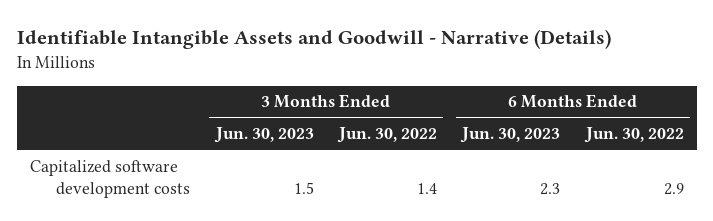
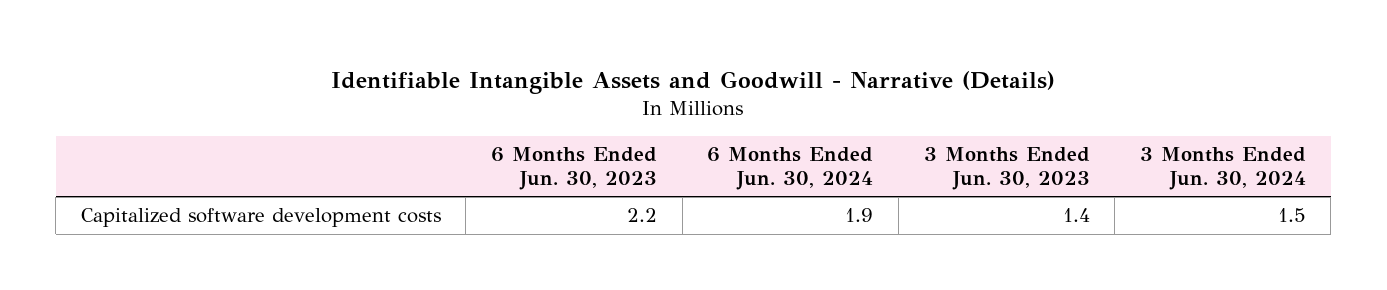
- | 3 Months Ended Jun. 30, 2023 | 3 Months Ended Jun. 30, 2022 | 6 Months Ended Jun. 30, 2023 | 6 Months Ended Jun. 30, 2022
+ | 6 Months Ended Jun. 30, 2023 | 6 Months Ended Jun. 30, 2024 | 3 Months Ended Jun. 30, 2023 | 3 Months Ended Jun. 30, 2024
- Capitalized software development costs | 1.5 | 1.4 | 2.3 | 2.9
+ Capitalized software development costs | 2.2 | 1.9 | 1.4 | 1.5

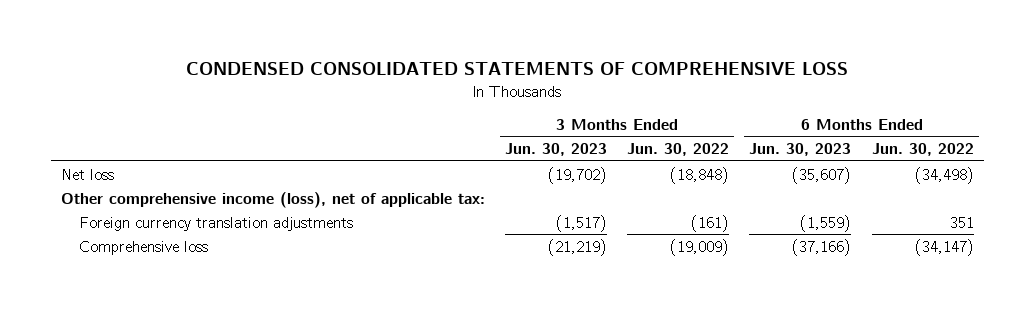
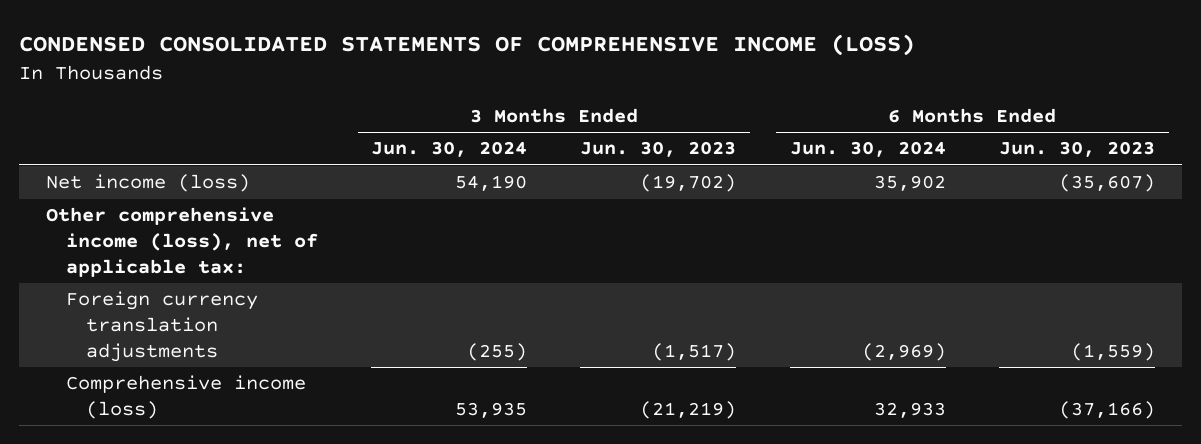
- CONDENSED CONSOLIDATED STATEMENTS OF COMPREHENSIVE LOSS
+ CONDENSED CONSOLIDATED STATEMENTS OF COMPREHENSIVE INCOME (LOSS)
- | 3 Months Ended Jun. 30, 2023 | 3 Months Ended Jun. 30, 2022 | 6 Months Ended Jun. 30, 2023 | 6 Months Ended Jun. 30, 2022
+ | 3 Months Ended Jun. 30, 2024 | 3 Months Ended Jun. 30, 2023 | 6 Months Ended Jun. 30, 2024 | 6 Months Ended Jun. 30, 2023
- Net loss | (19,702) | (18,848) | (35,607) | (34,498)
+ Net income (loss) | 54,190 | (19,702) | 35,902 | (35,607)
- Comprehensive loss | (21,219) | (19,009) | (37,166) | (34,147)
+ Comprehensive income (loss) | 53,935 | (21,219) | 32,933 | (37,166)

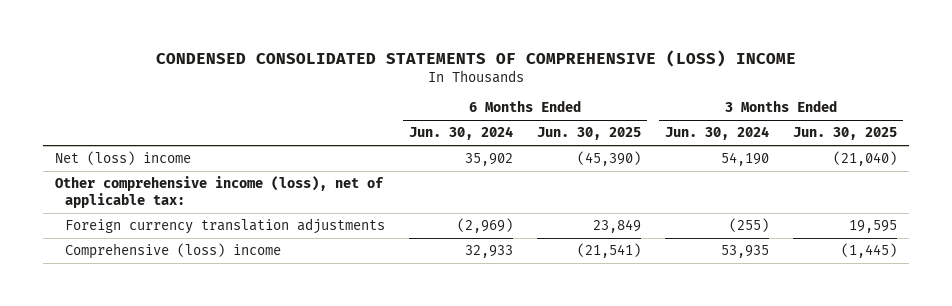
- CONDENSED CONSOLIDATED STATEMENTS OF COMPREHENSIVE INCOME (LOSS)
+ CONDENSED CONSOLIDATED STATEMENTS OF COMPREHENSIVE (LOSS) INCOME
- | 3 Months Ended Jun. 30, 2024 | 3 Months Ended Jun. 30, 2023 | 6 Months Ended Jun. 30, 2024 | 6 Months Ended Jun. 30, 2023
+ | 6 Months Ended Jun. 30, 2024 | 6 Months Ended Jun. 30, 2025 | 3 Months Ended Jun. 30, 2024 | 3 Months Ended Jun. 30, 2025
- Net income (loss) | 54,190 | (19,702) | 35,902 | (35,607)
+ Net (loss) income | 35,902 | (45,390) | 54,190 | (21,040)
- Comprehensive income (loss) | 53,935 | (21,219) | 32,933 | (37,166)
+ Comprehensive (loss) income | 32,933 | (21,541) | 53,935 | (1,445)

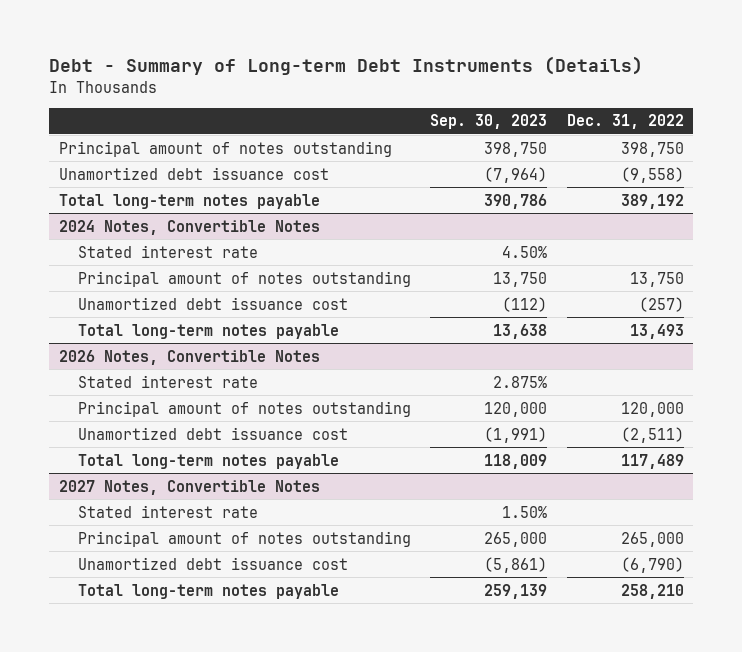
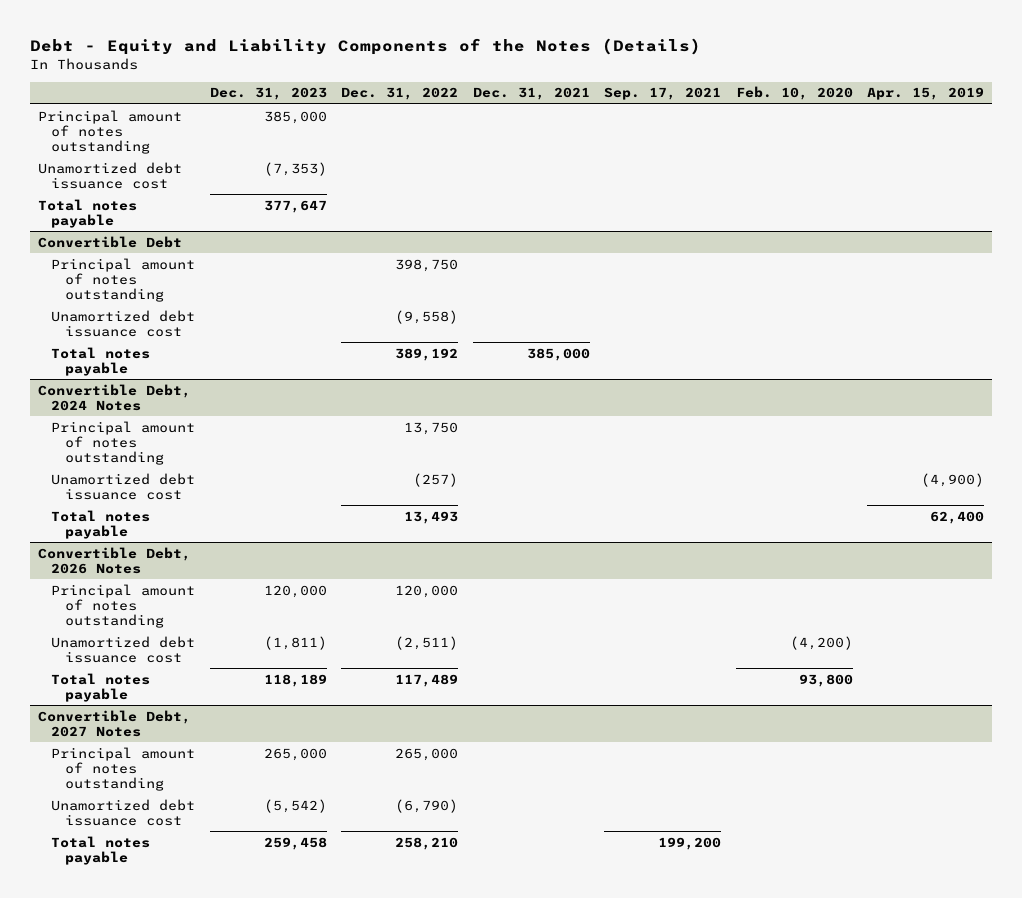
- Debt - Summary of Long-term Debt Instruments (Details)
+ Debt - Equity and Liability Components of the Notes (Details)
- | Sep. 30, 2023 | Dec. 31, 2022
+ | Dec. 31, 2023 | Dec. 31, 2022 | Dec. 31, 2021 | Sep. 17, 2021 | Feb. 10, 2020 | Apr. 15, 2019
+ Principal amount of notes outstanding | 385,000 | | | | |
+ Unamortized debt issuance cost | (7,353) | | | | |
+ Total notes payable | 377,647 | | | | |
+ Convertible Debt
- Total long-term notes payable | 390,786 | 389,192
- 2024 Notes, Convertible Notes
- Stated interest rate | 4.50% |
+ Total notes payable | | 389,192 | 385,000 | | |
+ Convertible Debt, 2024 Notes
- Total long-term notes payable | 13,638 | 13,493
- 2026 Notes, Convertible Notes
- Stated interest rate | 2.875% |
+ Total notes payable | | 13,493 | | | | 62,400
+ Convertible Debt, 2026 Notes
- Total long-term notes payable | 118,009 | 117,489
- 2027 Notes, Convertible Notes
- Stated interest rate | 1.50% |
+ Total notes payable | 118,189 | 117,489 | | | 93,800 |
+ Convertible Debt, 2027 Notes
- Total long-term notes payable | 259,139 | 258,210
+ Total notes payable | 259,458 | 258,210 | | 199,200 | |

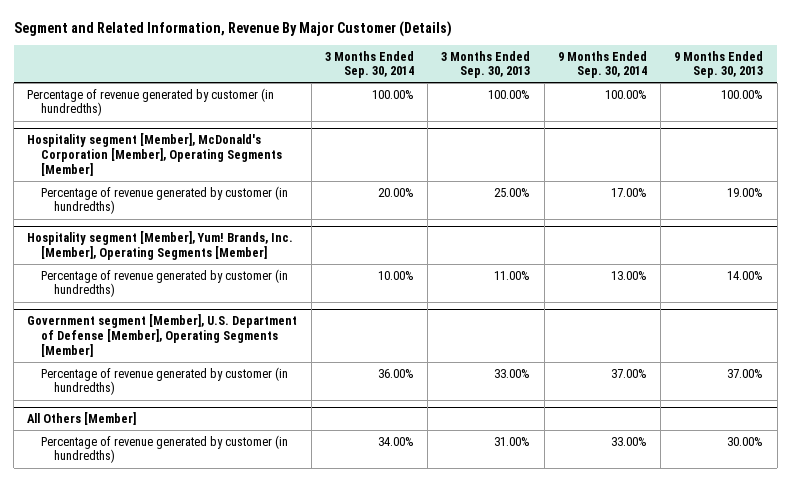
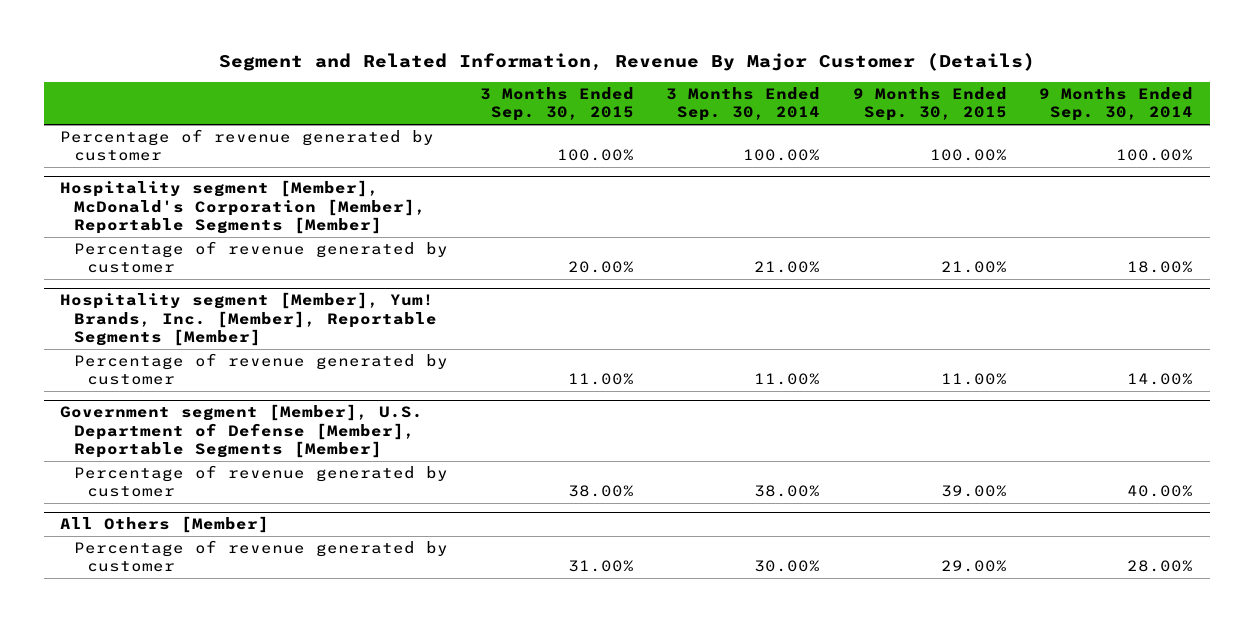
- | 3 Months Ended Sep. 30, 2014 | 3 Months Ended Sep. 30, 2013 | 9 Months Ended Sep. 30, 2014 | 9 Months Ended Sep. 30, 2013
+ | 3 Months Ended Sep. 30, 2015 | 3 Months Ended Sep. 30, 2014 | 9 Months Ended Sep. 30, 2015 | 9 Months Ended Sep. 30, 2014
- Percentage of revenue generated by customer (in hundredths) | 100.00% | 100.00% | 100.00% | 100.00%
- Hospitality segment [Member], McDonald's Corporation [Member], Operating Segments [Member]
- Percentage of revenue generated by customer (in hundredths) | 20.00% | 25.00% | 17.00% | 19.00%
- Hospitality segment [Member], Yum! Brands, Inc. [Member], Operating Segments [Member]
- Percentage of revenue generated by customer (in hundredths) | 10.00% | 11.00% | 13.00% | 14.00%
- Government segment [Member], U.S. Department of Defense [Member], Operating Segments [Member]
- Percentage of revenue generated by customer (in hundredths) | 36.00% | 33.00% | 37.00% | 37.00%
+ Percentage of revenue generated by customer | 100.00% | 100.00% | 100.00% | 100.00%
+ Hospitality segment [Member], McDonald's Corporation [Member], Reportable Segments [Member]
+ Percentage of revenue generated by customer | 20.00% | 21.00% | 21.00% | 18.00%
+ Hospitality segment [Member], Yum! Brands, Inc. [Member], Reportable Segments [Member]
+ Percentage of revenue generated by customer | 11.00% | 11.00% | 11.00% | 14.00%
+ Government segment [Member], U.S. Department of Defense [Member], Reportable Segments [Member]
+ Percentage of revenue generated by customer | 38.00% | 38.00% | 39.00% | 40.00%
@ All Others [Member]
- Percentage of revenue generated by customer (in hundredths) | 34.00% | 31.00% | 33.00% | 30.00%
+ Percentage of revenue generated by customer | 31.00% | 30.00% | 29.00% | 28.00%

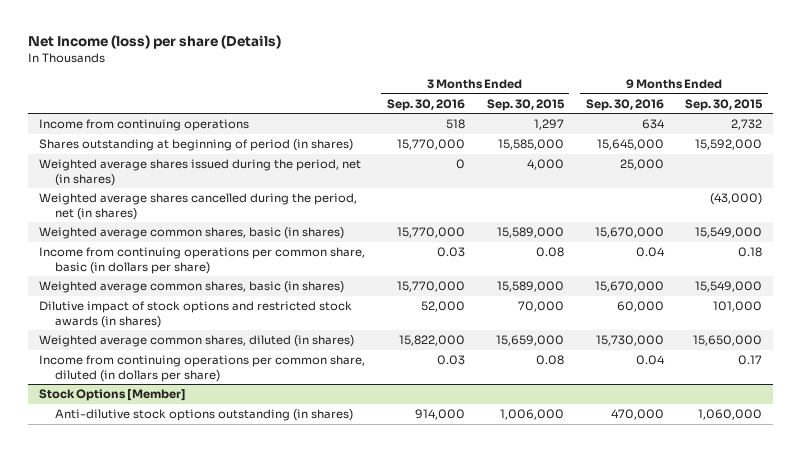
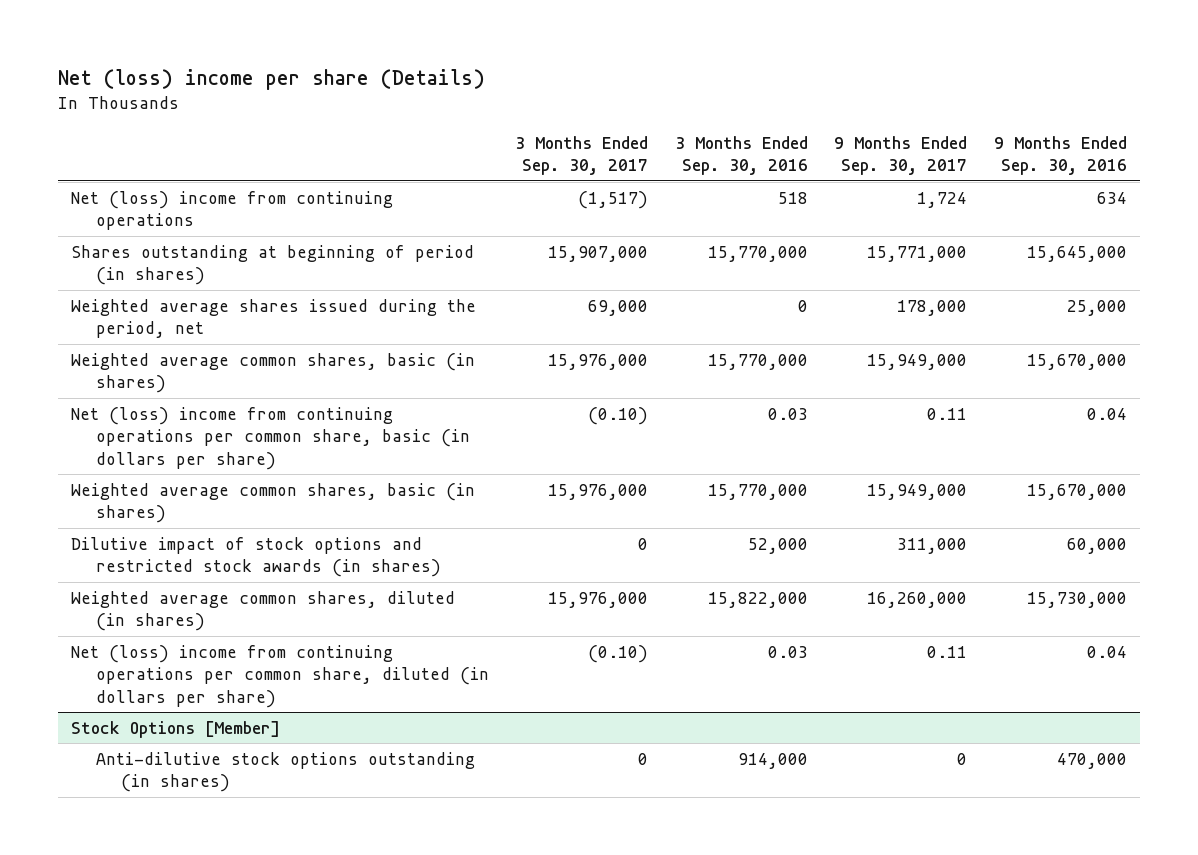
- Net Income (loss) per share (Details)
+ Net (loss) income per share (Details)
- | 3 Months Ended Sep. 30, 2016 | 3 Months Ended Sep. 30, 2015 | 9 Months Ended Sep. 30, 2016 | 9 Months Ended Sep. 30, 2015
+ | 3 Months Ended Sep. 30, 2017 | 3 Months Ended Sep. 30, 2016 | 9 Months Ended Sep. 30, 2017 | 9 Months Ended Sep. 30, 2016
- Income from continuing operations | 518 | 1,297 | 634 | 2,732
+ Net (loss) income from continuing operations | (1,517) | 518 | 1,724 | 634
- Weighted average shares issued during the period, net (in shares) | 0 | 4,000 | 25,000 |
- Weighted average shares cancelled during the period, net (in shares) | | | | (43,000)
+ Weighted average shares issued during the period, net | 69,000 | 0 | 178,000 | 25,000
- Income from continuing operations per common share, basic (in dollars per share) | 0.03 | 0.08 | 0.04 | 0.18
+ Net (loss) income from continuing operations per common share, basic (in dollars per share) | (0.10) | 0.03 | 0.11 | 0.04
- Income from continuing operations per common share, diluted (in dollars per share) | 0.03 | 0.08 | 0.04 | 0.17
+ Net (loss) income from continuing operations per common share, diluted (in dollars per share) | (0.10) | 0.03 | 0.11 | 0.04

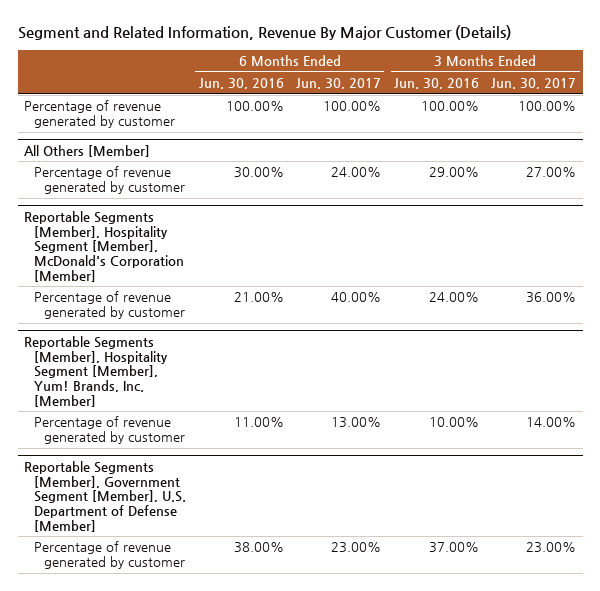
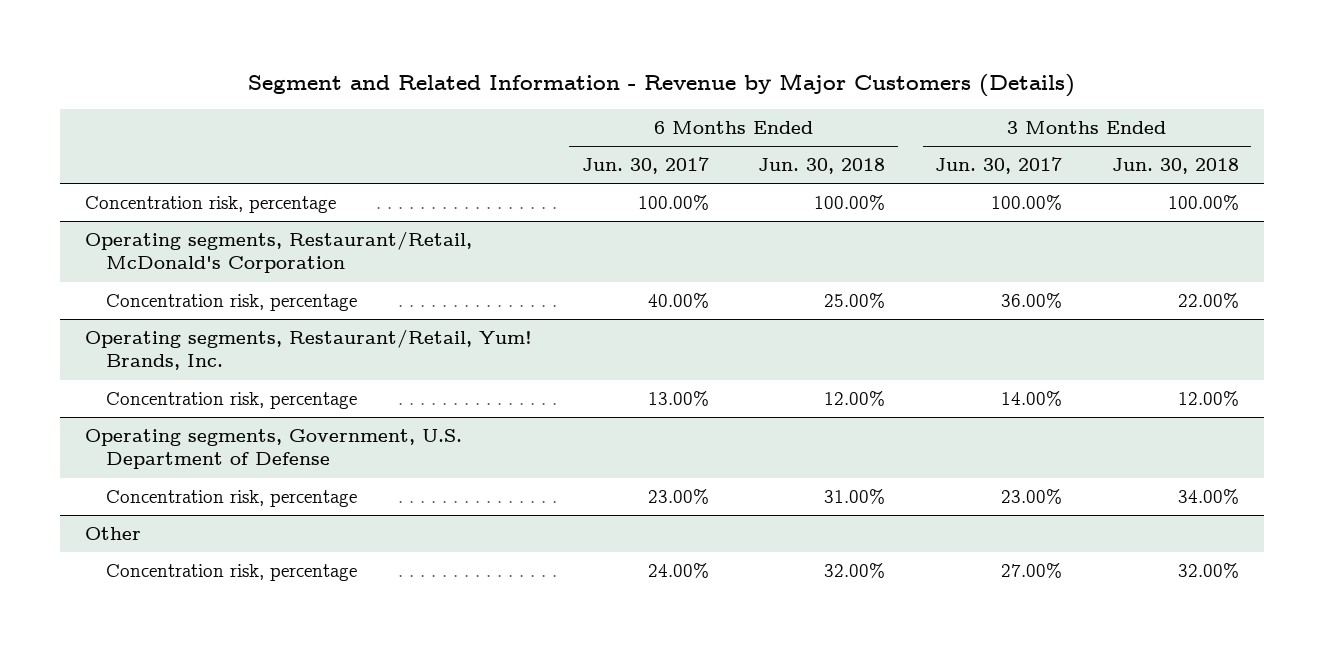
- Segment and Related Information, Revenue By Major Customer (Details)
+ Segment and Related Information - Revenue by Major Customers (Details)
- | 6 Months Ended Jun. 30, 2016 | 6 Months Ended Jun. 30, 2017 | 3 Months Ended Jun. 30, 2016 | 3 Months Ended Jun. 30, 2017
+ | 6 Months Ended Jun. 30, 2017 | 6 Months Ended Jun. 30, 2018 | 3 Months Ended Jun. 30, 2017 | 3 Months Ended Jun. 30, 2018
- Percentage of revenue generated by customer | 100.00% | 100.00% | 100.00% | 100.00%
- All Others [Member]
- Percentage of revenue generated by customer | 30.00% | 24.00% | 29.00% | 27.00%
- Reportable Segments [Member], Hospitality Segment [Member], McDonald's Corporation [Member]
- Percentage of revenue generated by customer | 21.00% | 40.00% | 24.00% | 36.00%
- Reportable Segments [Member], Hospitality Segment [Member], Yum! Brands, Inc. [Member]
- Percentage of revenue generated by customer | 11.00% | 13.00% | 10.00% | 14.00%
- Reportable Segments [Member], Government Segment [Member], U.S. Department of Defense [Member]
- Percentage of revenue generated by customer | 38.00% | 23.00% | 37.00% | 23.00%
+ Concentration risk, percentage | 100.00% | 100.00% | 100.00% | 100.00%
+ Operating segments, Restaurant/Retail, McDonald's Corporation
+ Concentration risk, percentage | 40.00% | 25.00% | 36.00% | 22.00%
+ Operating segments, Restaurant/Retail, Yum! Brands, Inc.
+ Concentration risk, percentage | 13.00% | 12.00% | 14.00% | 12.00%
+ Operating segments, Government, U.S. Department of Defense
+ Concentration risk, percentage | 23.00% | 31.00% | 23.00% | 34.00%
+ Other
+ Concentration risk, percentage | 24.00% | 32.00% | 27.00% | 32.00%

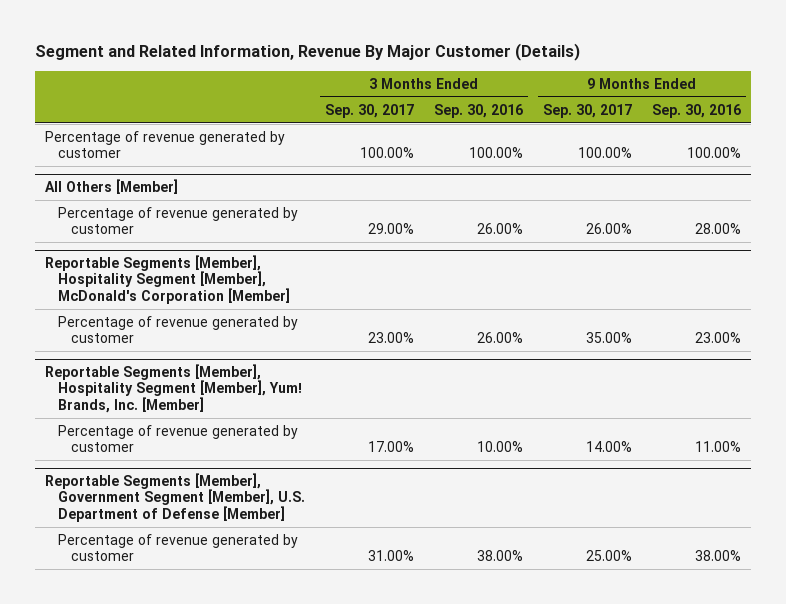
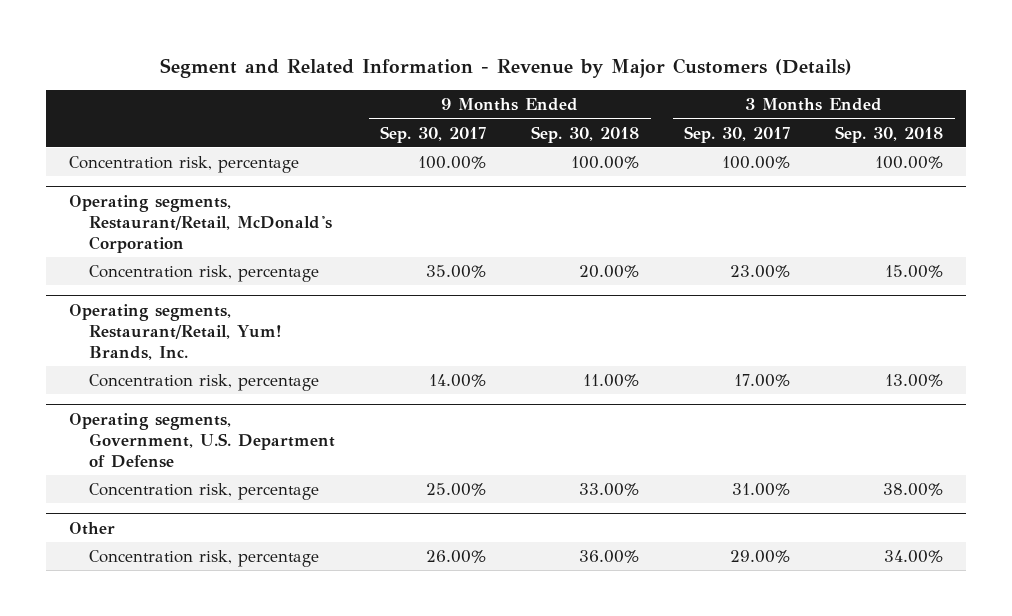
- Segment and Related Information, Revenue By Major Customer (Details)
+ Segment and Related Information - Revenue by Major Customers (Details)
- | 3 Months Ended Sep. 30, 2017 | 3 Months Ended Sep. 30, 2016 | 9 Months Ended Sep. 30, 2017 | 9 Months Ended Sep. 30, 2016
+ | 9 Months Ended Sep. 30, 2017 | 9 Months Ended Sep. 30, 2018 | 3 Months Ended Sep. 30, 2017 | 3 Months Ended Sep. 30, 2018
- Percentage of revenue generated by customer | 100.00% | 100.00% | 100.00% | 100.00%
- All Others [Member]
- Percentage of revenue generated by customer | 29.00% | 26.00% | 26.00% | 28.00%
- Reportable Segments [Member], Hospitality Segment [Member], McDonald's Corporation [Member]
- Percentage of revenue generated by customer | 23.00% | 26.00% | 35.00% | 23.00%
- Reportable Segments [Member], Hospitality Segment [Member], Yum! Brands, Inc. [Member]
- Percentage of revenue generated by customer | 17.00% | 10.00% | 14.00% | 11.00%
- Reportable Segments [Member], Government Segment [Member], U.S. Department of Defense [Member]
- Percentage of revenue generated by customer | 31.00% | 38.00% | 25.00% | 38.00%
+ Concentration risk, percentage | 100.00% | 100.00% | 100.00% | 100.00%
+ Operating segments, Restaurant/Retail, McDonald's Corporation
+ Concentration risk, percentage | 35.00% | 20.00% | 23.00% | 15.00%
+ Operating segments, Restaurant/Retail, Yum! Brands, Inc.
+ Concentration risk, percentage | 14.00% | 11.00% | 17.00% | 13.00%
+ Operating segments, Government, U.S. Department of Defense
+ Concentration risk, percentage | 25.00% | 33.00% | 31.00% | 38.00%
+ Other
+ Concentration risk, percentage | 26.00% | 36.00% | 29.00% | 34.00%

